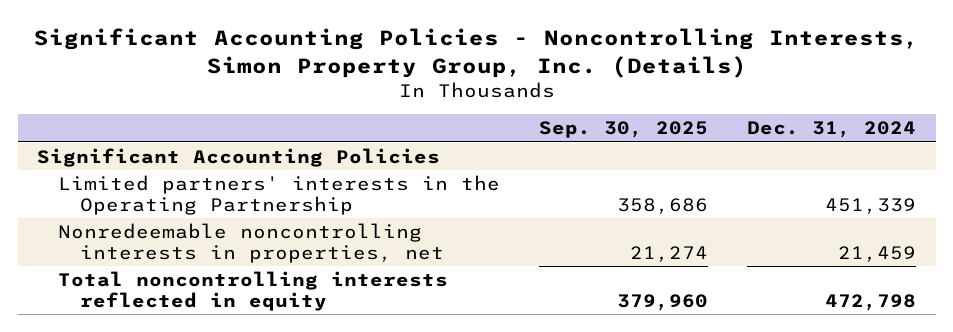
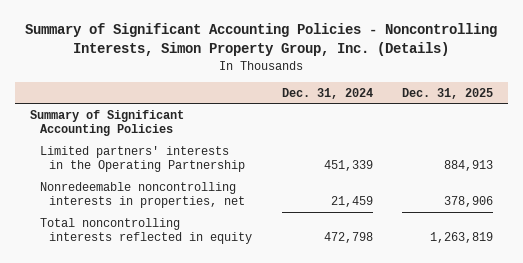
- Significant Accounting Policies - Noncontrolling Interests, Simon Property Group, Inc. (Details)
+ Summary of Significant Accounting Policies - Noncontrolling Interests, Simon Property Group, Inc. (Details)
- | Sep. 30, 2025 | Dec. 31, 2024
+ | Dec. 31, 2024 | Dec. 31, 2025
- Significant Accounting Policies
+ Summary of Significant Accounting Policies

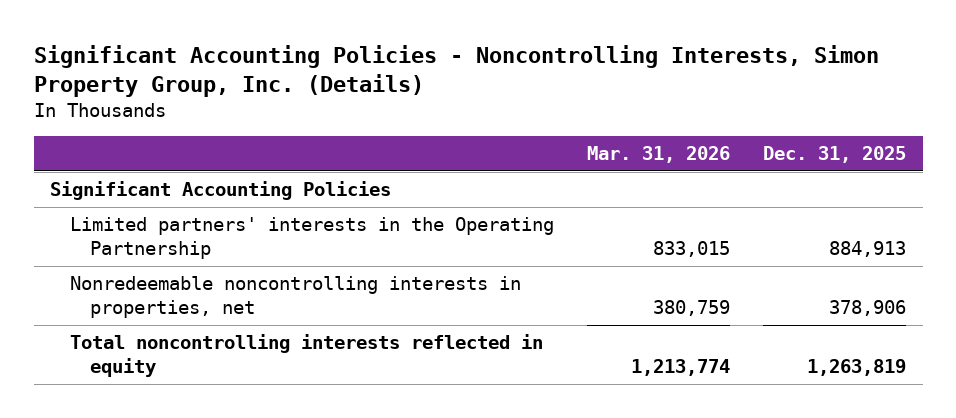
- Summary of Significant Accounting Policies - Noncontrolling Interests, Simon Property Group, Inc. (Details)
+ Significant Accounting Policies - Noncontrolling Interests, Simon Property Group, Inc. (Details)
- | Dec. 31, 2024 | Dec. 31, 2025
+ | Mar. 31, 2026 | Dec. 31, 2025
- Summary of Significant Accounting Policies
+ Significant Accounting Policies

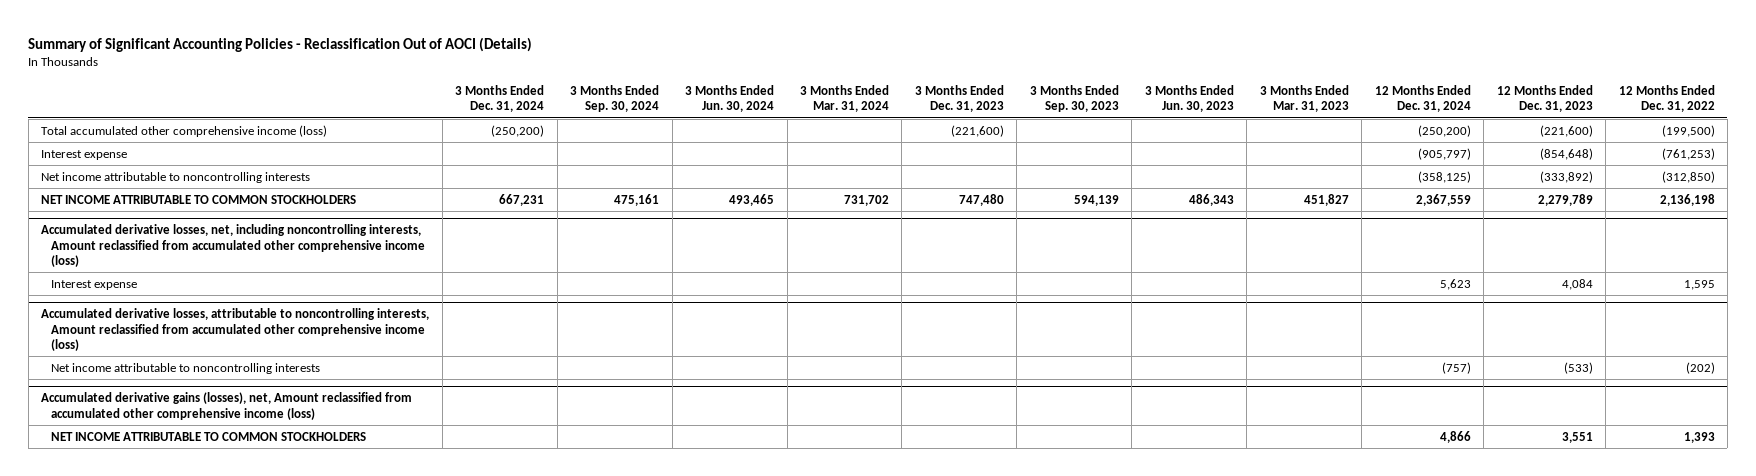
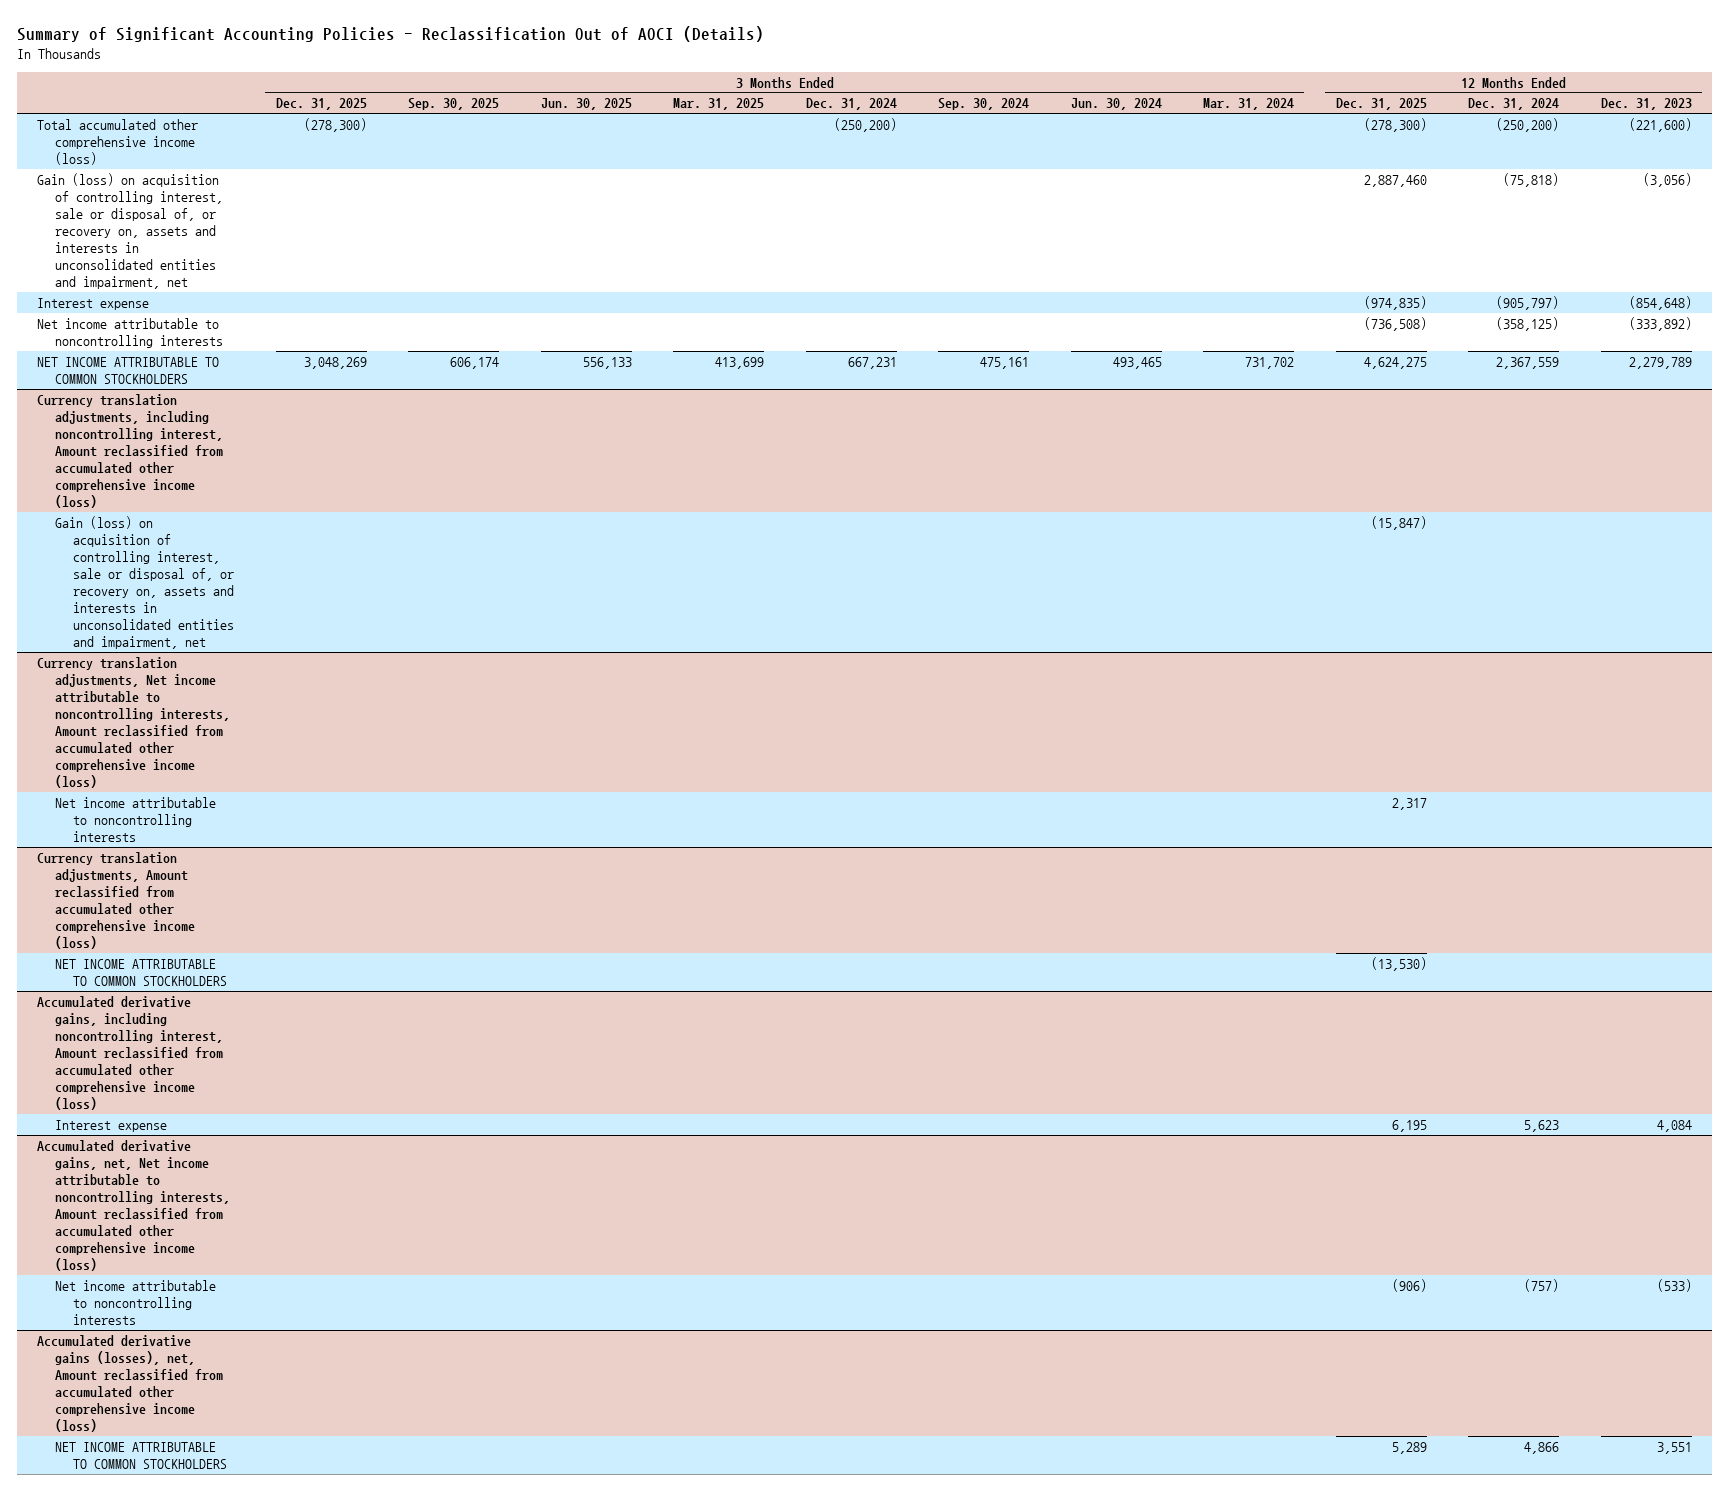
- | 3 Months Ended Dec. 31, 2024 | 3 Months Ended Sep. 30, 2024 | 3 Months Ended Jun. 30, 2024 | 3 Months Ended Mar. 31, 2024 | 3 Months Ended Dec. 31, 2023 | 3 Months Ended Sep. 30, 2023 | 3 Months Ended Jun. 30, 2023 | 3 Months Ended Mar. 31, 2023 | 12 Months Ended Dec. 31, 2024 | 12 Months Ended Dec. 31, 2023 | 12 Months Ended Dec. 31, 2022
+ | 3 Months Ended Dec. 31, 2025 | 3 Months Ended Sep. 30, 2025 | 3 Months Ended Jun. 30, 2025 | 3 Months Ended Mar. 31, 2025 | 3 Months Ended Dec. 31, 2024 | 3 Months Ended Sep. 30, 2024 | 3 Months Ended Jun. 30, 2024 | 3 Months Ended Mar. 31, 2024 | 12 Months Ended Dec. 31, 2025 | 12 Months Ended Dec. 31, 2024 | 12 Months Ended Dec. 31, 2023
+ Gain (loss) on acquisition of controlling interest, sale or disposal of, or recovery on, assets and interests in unconsolidated entities and impairment, net | | | | | | | | | 2,887,460 | (75,818) | (3,056)
- Accumulated derivative losses, net, including noncontrolling interests, Amount reclassified from accumulated other comprehensive income (loss)
+ Currency translation adjustments, including noncontrolling interest, Amount reclassified from accumulated other comprehensive income (loss)
+ Gain (loss) on acquisition of controlling interest, sale or disposal of, or recovery on, assets and interests in unconsolidated entities and impairment, net | | | | | | | | | (15,847) | |
+ Currency translation adjustments, Net income attributable to noncontrolling interests, Amount reclassified from accumulated other comprehensive income (loss)
+ Net income attributable to noncontrolling interests | | | | | | | | | 2,317 | |
+ Currency translation adjustments, Amount reclassified from accumulated other comprehensive income (loss)
+ NET INCOME ATTRIBUTABLE TO COMMON STOCKHOLDERS | | | | | | | | | (13,530) | |
+ Accumulated derivative gains, including noncontrolling interest, Amount reclassified from accumulated other comprehensive income (loss)
- Accumulated derivative losses, attributable to noncontrolling interests, Amount reclassified from accumulated other comprehensive income (loss)
+ Accumulated derivative gains, net, Net income attributable to noncontrolling interests, Amount reclassified from accumulated other comprehensive income (loss)

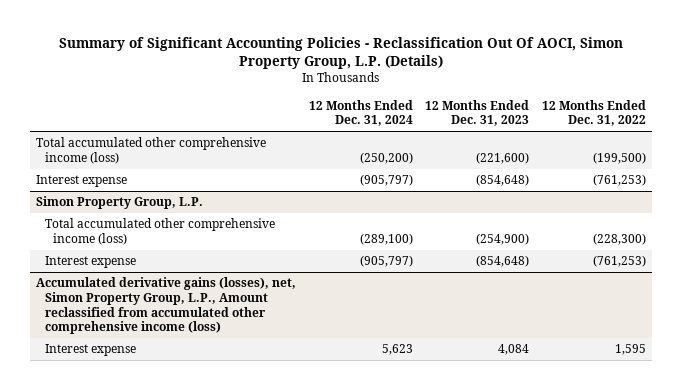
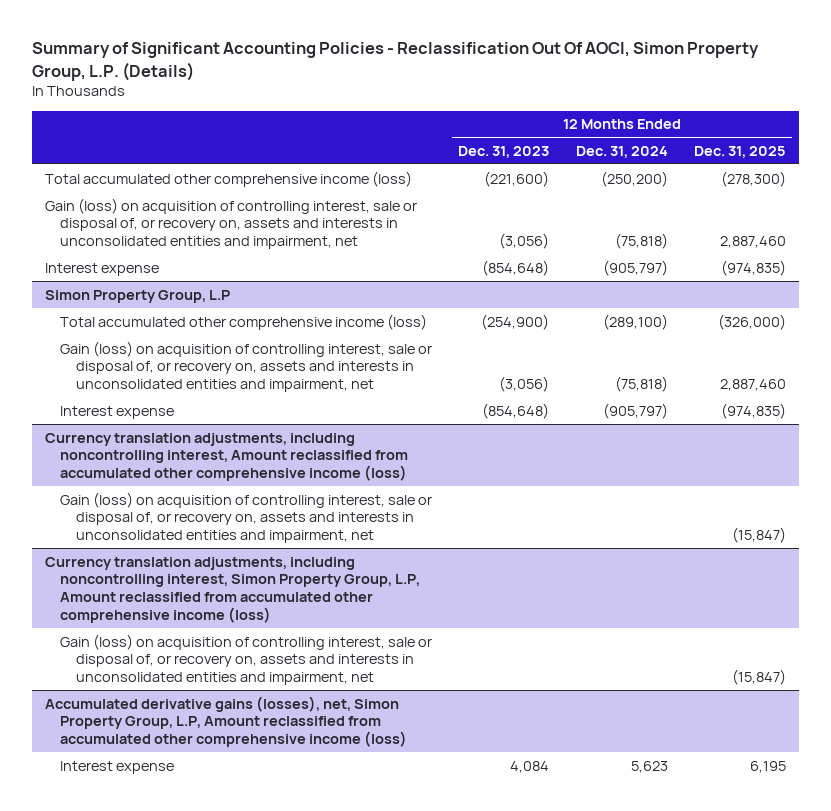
- | 12 Months Ended Dec. 31, 2024 | 12 Months Ended Dec. 31, 2023 | 12 Months Ended Dec. 31, 2022
+ | 12 Months Ended Dec. 31, 2023 | 12 Months Ended Dec. 31, 2024 | 12 Months Ended Dec. 31, 2025
+ Gain (loss) on acquisition of controlling interest, sale or disposal of, or recovery on, assets and interests in unconsolidated entities and impairment, net | (3,056) | (75,818) | 2,887,460
- Simon Property Group, L.P.
+ Simon Property Group, L.P
+ Gain (loss) on acquisition of controlling interest, sale or disposal of, or recovery on, assets and interests in unconsolidated entities and impairment, net | (3,056) | (75,818) | 2,887,460
- Accumulated derivative gains (losses), net, Simon Property Group, L.P., Amount reclassified from accumulated other comprehensive income (loss)
+ Currency translation adjustments, including noncontrolling interest, Amount reclassified from accumulated other comprehensive income (loss)
+ Gain (loss) on acquisition of controlling interest, sale or disposal of, or recovery on, assets and interests in unconsolidated entities and impairment, net | | | (15,847)
+ Currency translation adjustments, including noncontrolling interest, Simon Property Group, L.P, Amount reclassified from accumulated other comprehensive income (loss)
+ Gain (loss) on acquisition of controlling interest, sale or disposal of, or recovery on, assets and interests in unconsolidated entities and impairment, net | | | (15,847)
+ Accumulated derivative gains (losses), net, Simon Property Group, L.P, Amount reclassified from accumulated other comprehensive income (loss)

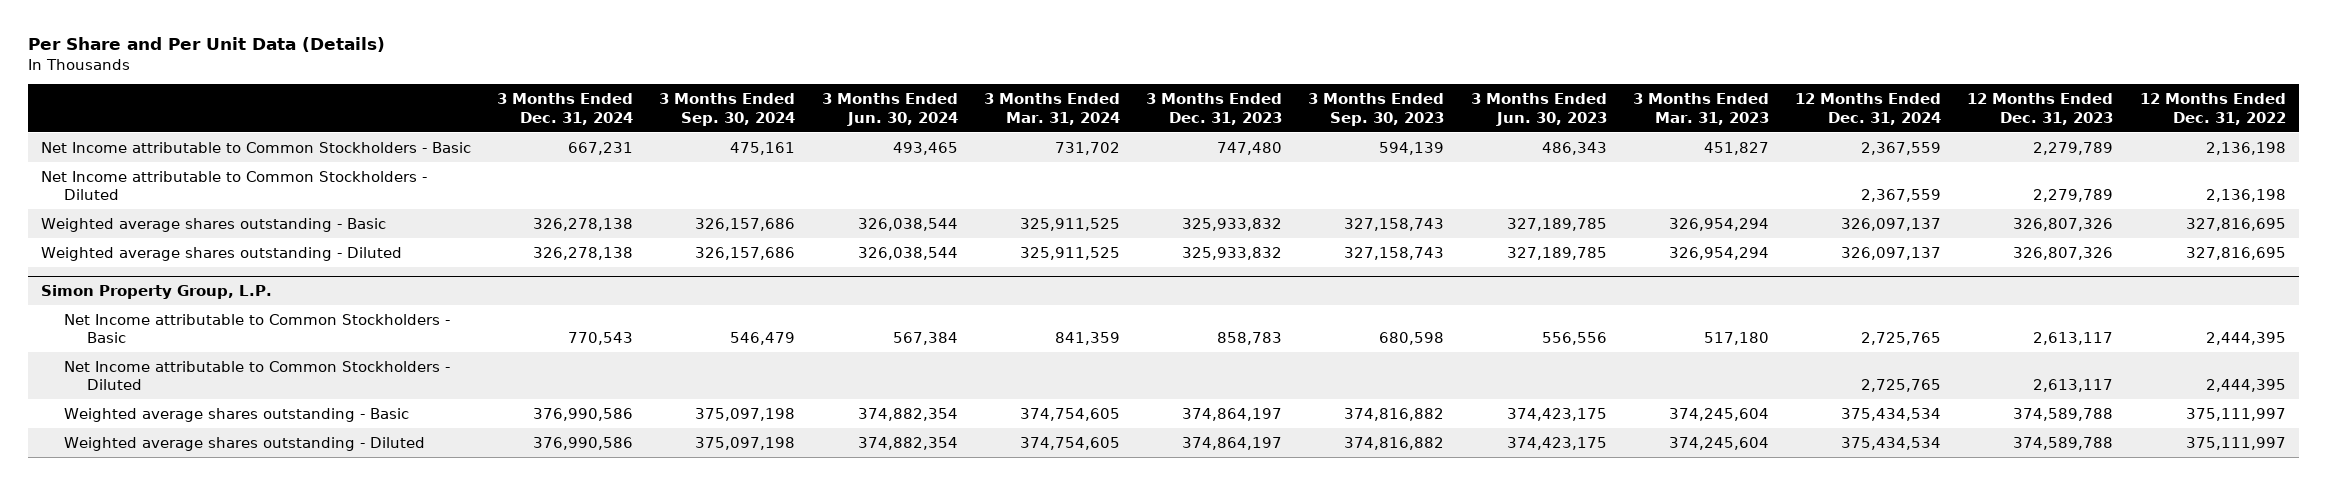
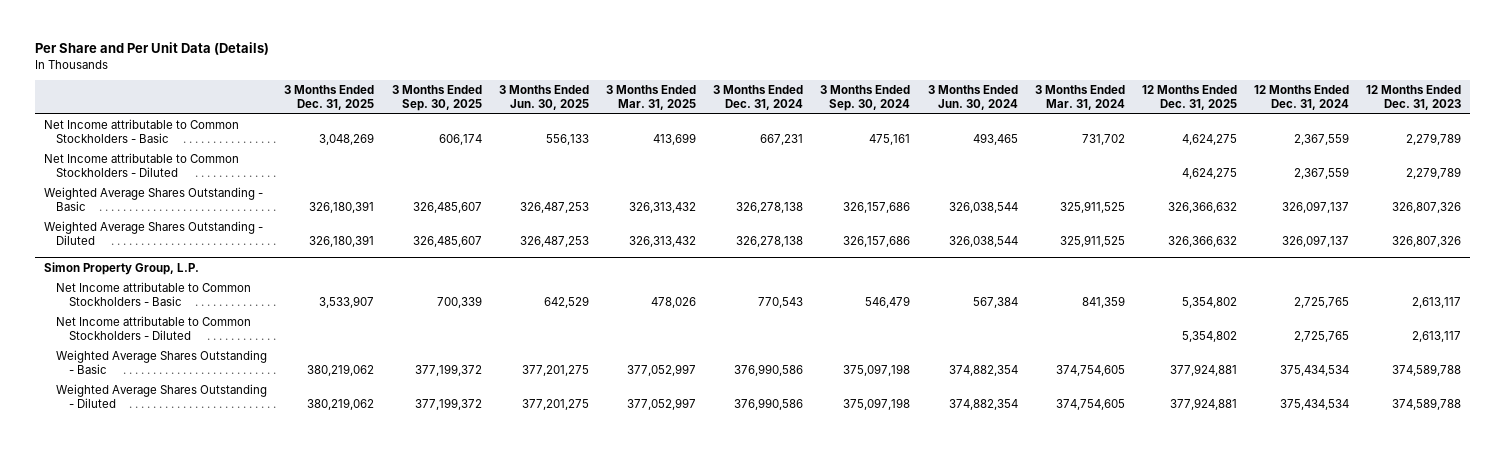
- | 3 Months Ended Dec. 31, 2024 | 3 Months Ended Sep. 30, 2024 | 3 Months Ended Jun. 30, 2024 | 3 Months Ended Mar. 31, 2024 | 3 Months Ended Dec. 31, 2023 | 3 Months Ended Sep. 30, 2023 | 3 Months Ended Jun. 30, 2023 | 3 Months Ended Mar. 31, 2023 | 12 Months Ended Dec. 31, 2024 | 12 Months Ended Dec. 31, 2023 | 12 Months Ended Dec. 31, 2022
+ | 3 Months Ended Dec. 31, 2025 | 3 Months Ended Sep. 30, 2025 | 3 Months Ended Jun. 30, 2025 | 3 Months Ended Mar. 31, 2025 | 3 Months Ended Dec. 31, 2024 | 3 Months Ended Sep. 30, 2024 | 3 Months Ended Jun. 30, 2024 | 3 Months Ended Mar. 31, 2024 | 12 Months Ended Dec. 31, 2025 | 12 Months Ended Dec. 31, 2024 | 12 Months Ended Dec. 31, 2023
- Weighted average shares outstanding - Basic | 326,278,138 | 326,157,686 | 326,038,544 | 325,911,525 | 325,933,832 | 327,158,743 | 327,189,785 | 326,954,294 | 326,097,137 | 326,807,326 | 327,816,695
- Weighted average shares outstanding - Diluted | 326,278,138 | 326,157,686 | 326,038,544 | 325,911,525 | 325,933,832 | 327,158,743 | 327,189,785 | 326,954,294 | 326,097,137 | 326,807,326 | 327,816,695
+ Weighted Average Shares Outstanding - Basic | 326,180,391 | 326,485,607 | 326,487,253 | 326,313,432 | 326,278,138 | 326,157,686 | 326,038,544 | 325,911,525 | 326,366,632 | 326,097,137 | 326,807,326
+ Weighted Average Shares Outstanding - Diluted | 326,180,391 | 326,485,607 | 326,487,253 | 326,313,432 | 326,278,138 | 326,157,686 | 326,038,544 | 325,911,525 | 326,366,632 | 326,097,137 | 326,807,326
@ Simon Property Group, L.P.
- Weighted average shares outstanding - Basic | 376,990,586 | 375,097,198 | 374,882,354 | 374,754,605 | 374,864,197 | 374,816,882 | 374,423,175 | 374,245,604 | 375,434,534 | 374,589,788 | 375,111,997
- Weighted average shares outstanding - Diluted | 376,990,586 | 375,097,198 | 374,882,354 | 374,754,605 | 374,864,197 | 374,816,882 | 374,423,175 | 374,245,604 | 375,434,534 | 374,589,788 | 375,111,997
+ Weighted Average Shares Outstanding - Basic | 380,219,062 | 377,199,372 | 377,201,275 | 377,052,997 | 376,990,586 | 375,097,198 | 374,882,354 | 374,754,605 | 377,924,881 | 375,434,534 | 374,589,788
+ Weighted Average Shares Outstanding - Diluted | 380,219,062 | 377,199,372 | 377,201,275 | 377,052,997 | 376,990,586 | 375,097,198 | 374,882,354 | 374,754,605 | 377,924,881 | 375,434,534 | 374,589,788

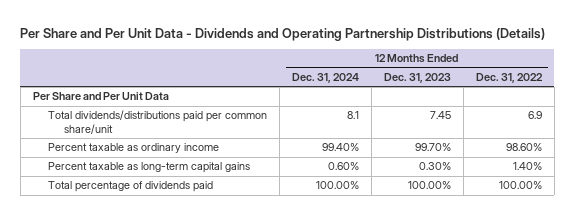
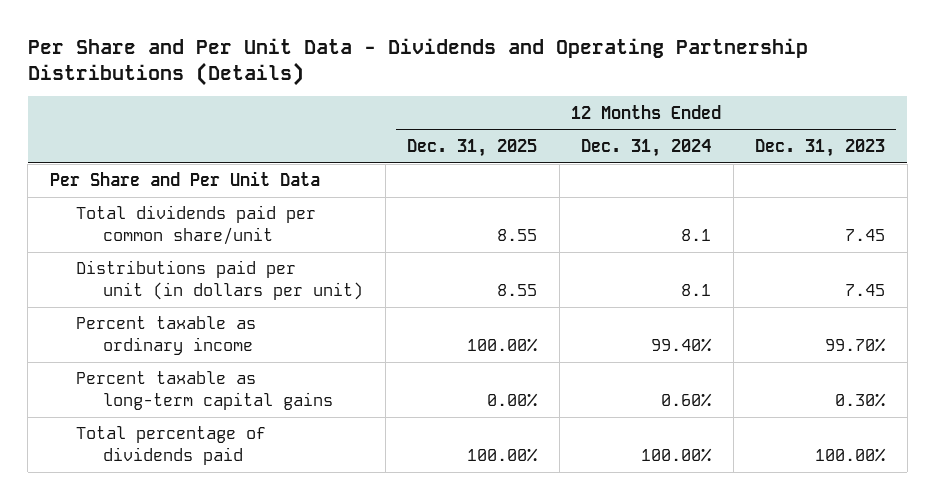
- | 12 Months Ended Dec. 31, 2024 | 12 Months Ended Dec. 31, 2023 | 12 Months Ended Dec. 31, 2022
+ | 12 Months Ended Dec. 31, 2025 | 12 Months Ended Dec. 31, 2024 | 12 Months Ended Dec. 31, 2023
- Total dividends/distributions paid per common share/unit | 8.1 | 7.45 | 6.9
+ Total dividends paid per common share/unit | 8.55 | 8.1 | 7.45
+ Distributions paid per unit (in dollars per unit) | 8.55 | 8.1 | 7.45

